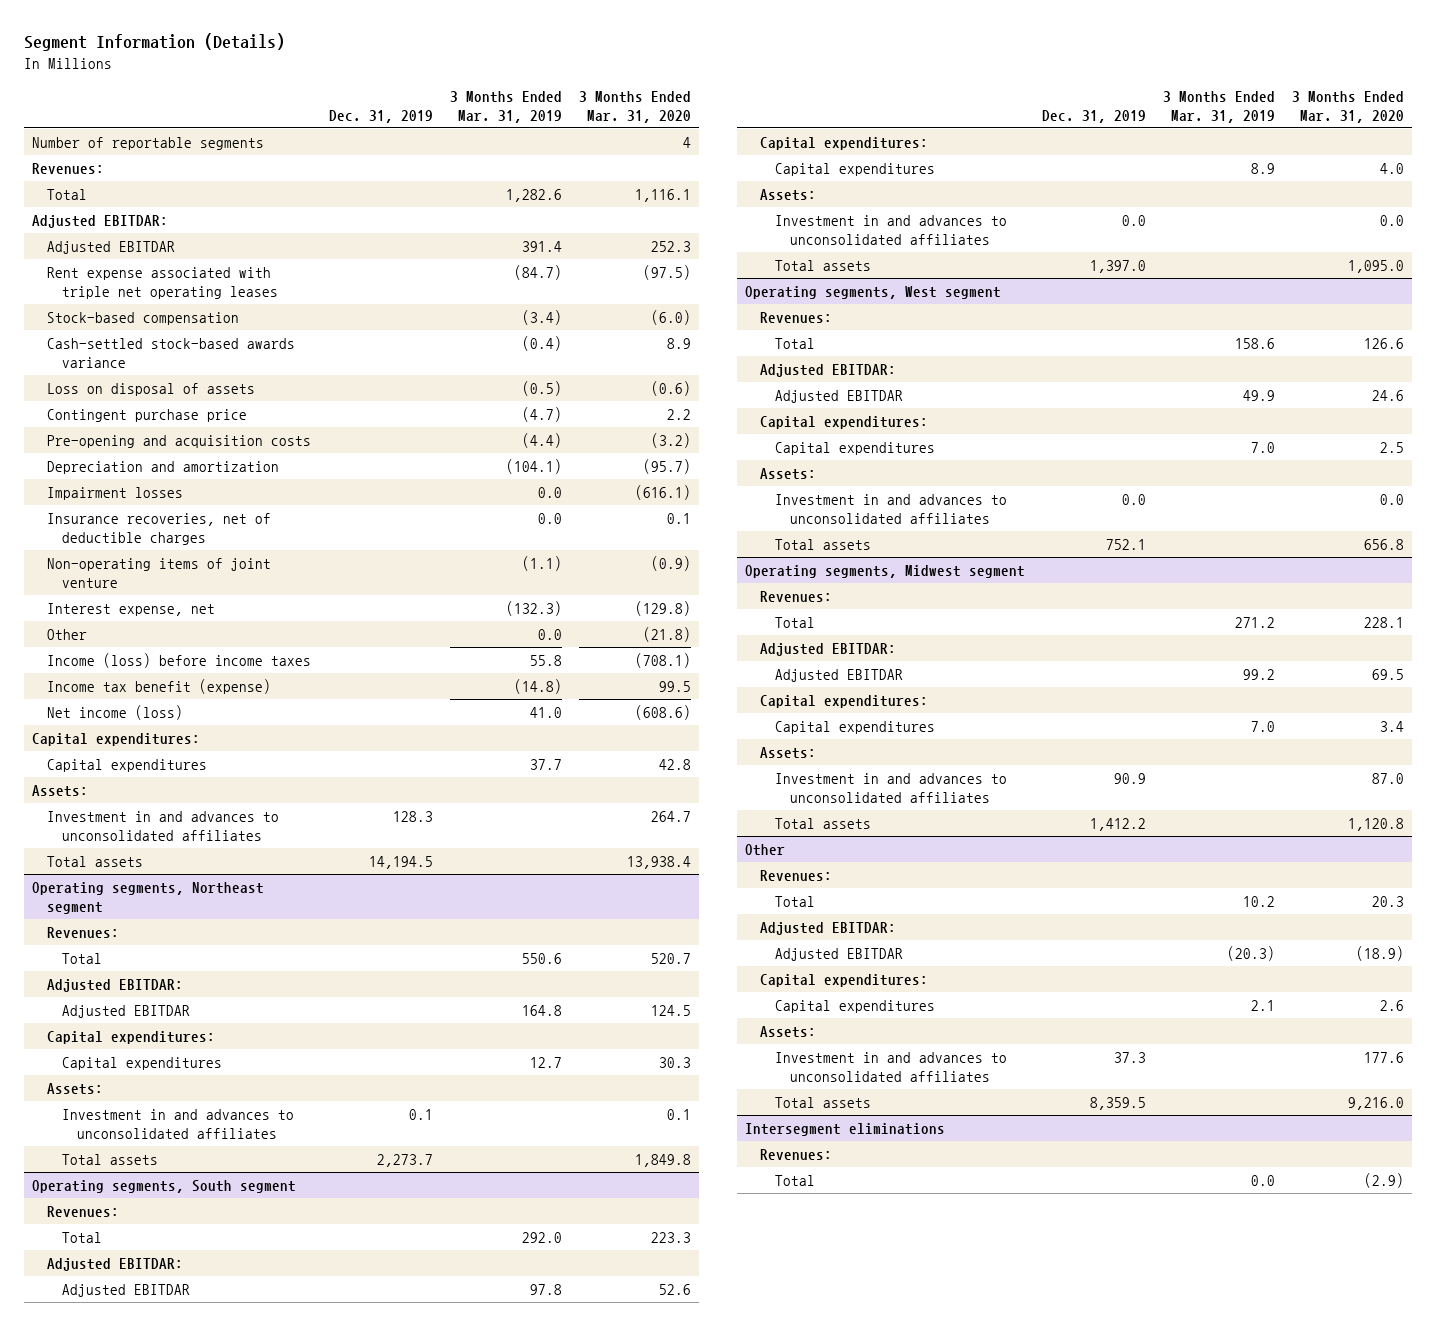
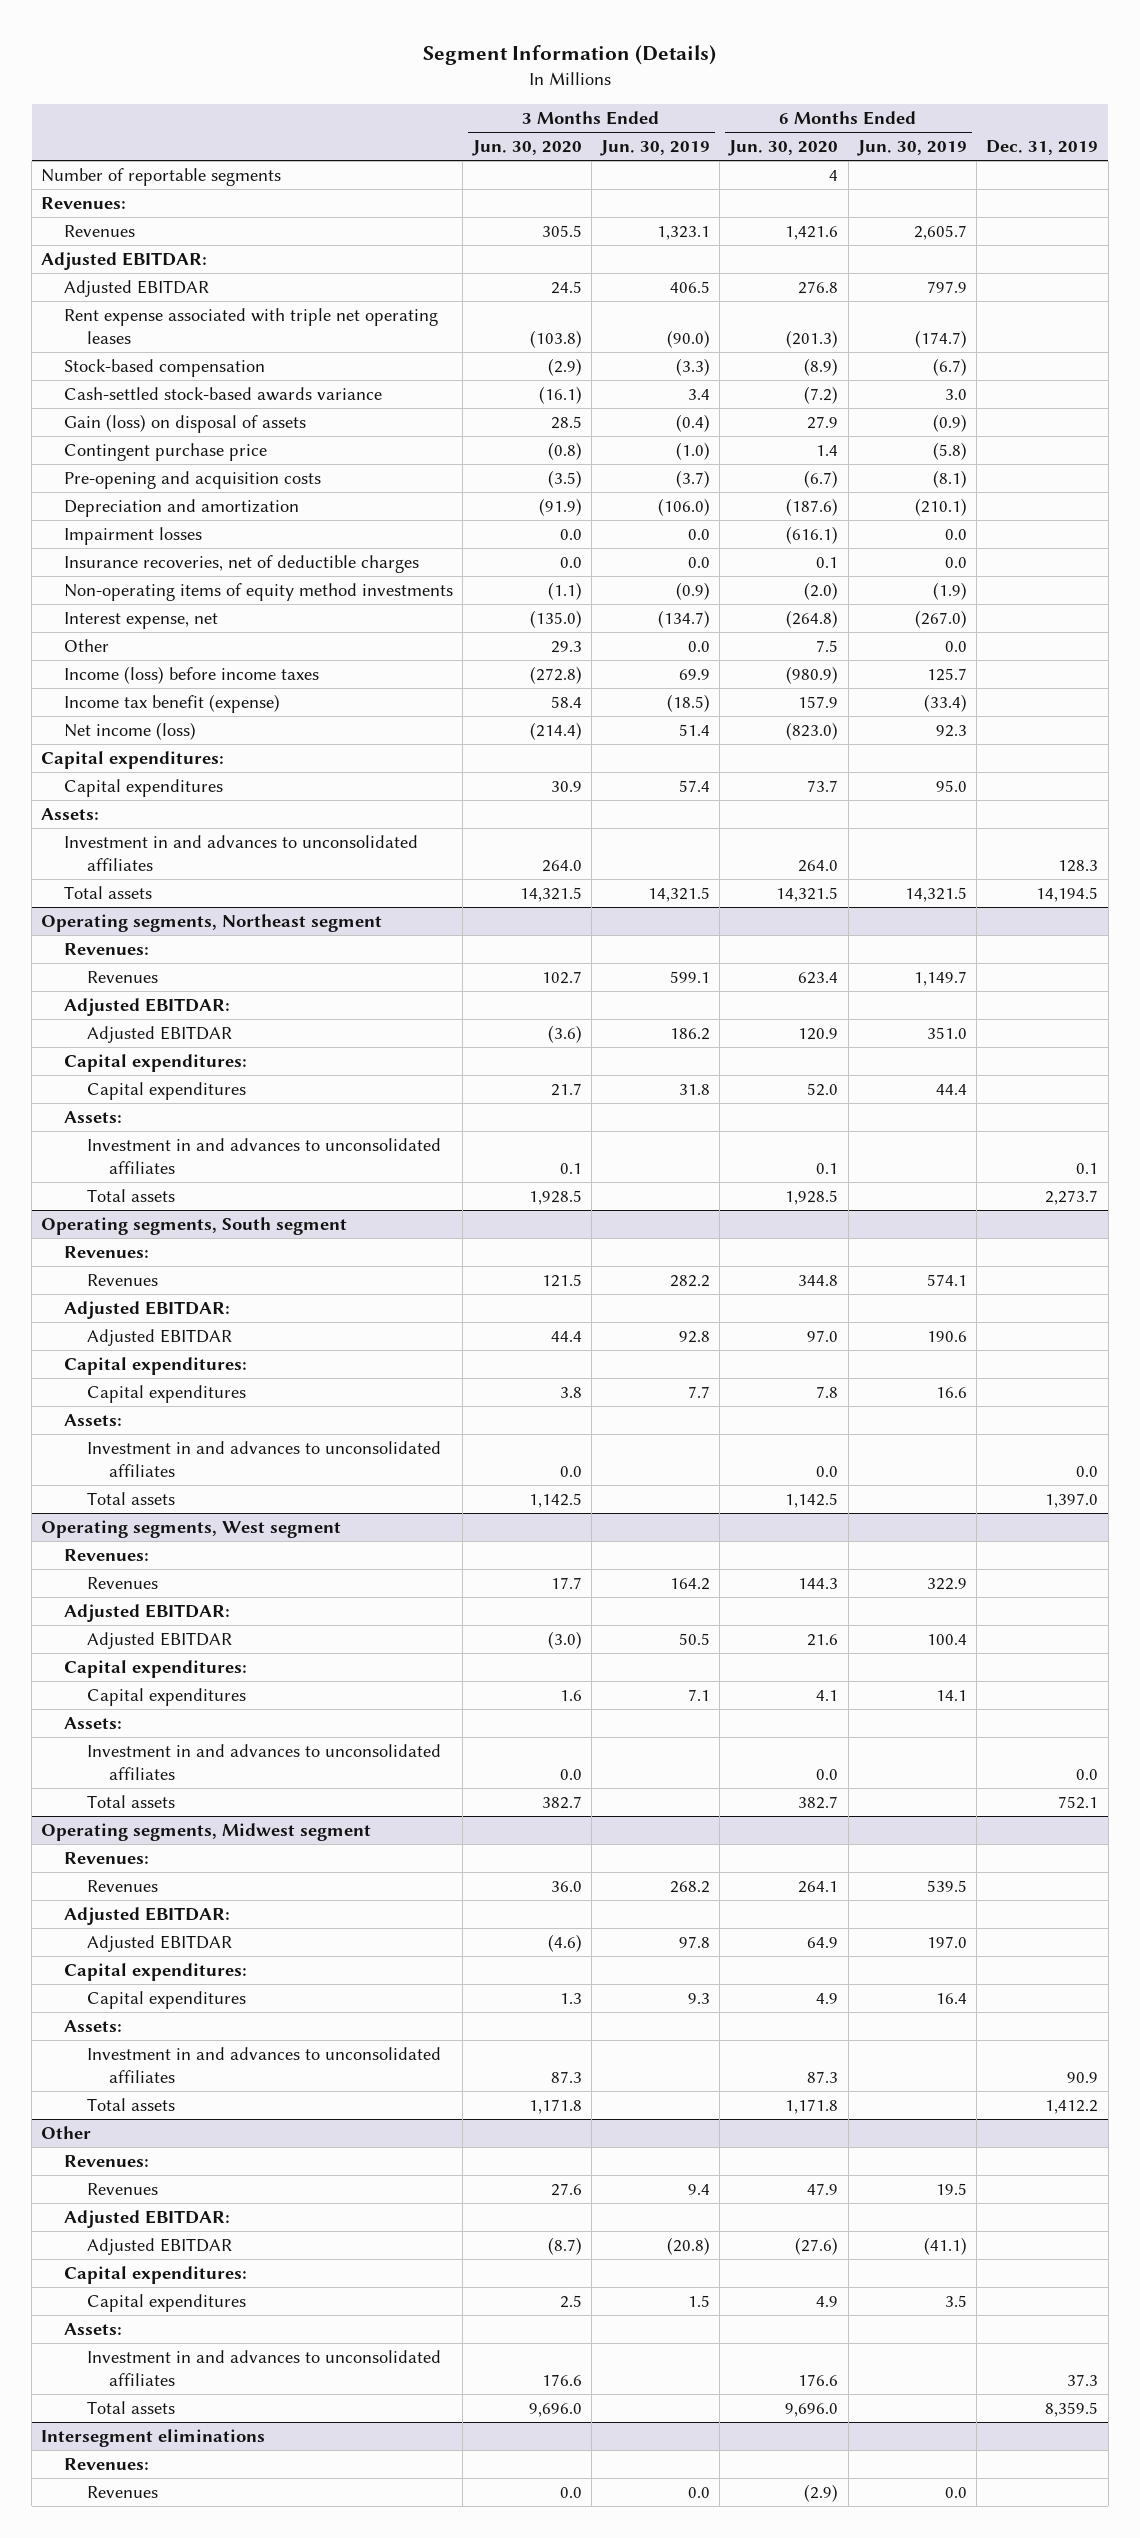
- | Dec. 31, 2019 | 3 Months Ended Mar. 31, 2019 | 3 Months Ended Mar. 31, 2020
+ | 3 Months Ended Jun. 30, 2020 | 3 Months Ended Jun. 30, 2019 | 6 Months Ended Jun. 30, 2020 | 6 Months Ended Jun. 30, 2019 | Dec. 31, 2019
- Total | | 1,282.6 | 1,116.1
+ Revenues | 305.5 | 1,323.1 | 1,421.6 | 2,605.7 |
- Loss on disposal of assets | | (0.5) | (0.6)
+ Gain (loss) on disposal of assets | 28.5 | (0.4) | 27.9 | (0.9) |
- Non-operating items of joint venture | | (1.1) | (0.9)
+ Non-operating items of equity method investments | (1.1) | (0.9) | (2.0) | (1.9) |
@ Operating segments, Northeast segment
- Total | | 550.6 | 520.7
+ Revenues | 102.7 | 599.1 | 623.4 | 1,149.7 |
@ Operating segments, South segment
- Total | | 292.0 | 223.3
+ Revenues | 121.5 | 282.2 | 344.8 | 574.1 |
@ Operating segments, West segment
- Total | | 158.6 | 126.6
+ Revenues | 17.7 | 164.2 | 144.3 | 322.9 |
@ Operating segments, Midwest segment
- Total | | 271.2 | 228.1
+ Revenues | 36.0 | 268.2 | 264.1 | 539.5 |
@ Other
- Total | | 10.2 | 20.3
+ Revenues | 27.6 | 9.4 | 47.9 | 19.5 |
@ Intersegment eliminations
- Total | | 0.0 | (2.9)
+ Revenues | 0.0 | 0.0 | (2.9) | 0.0 |

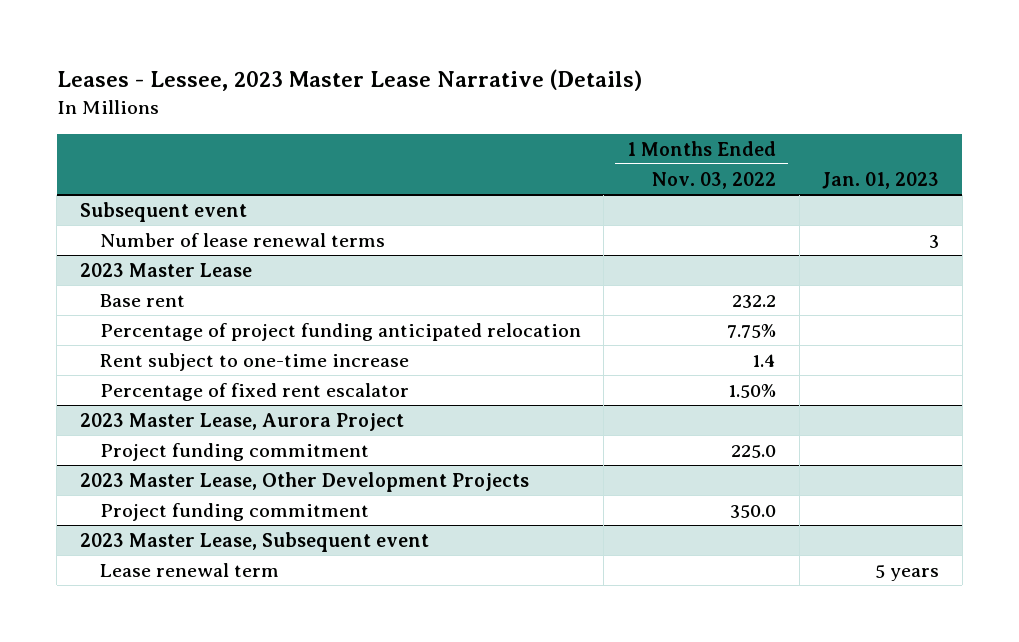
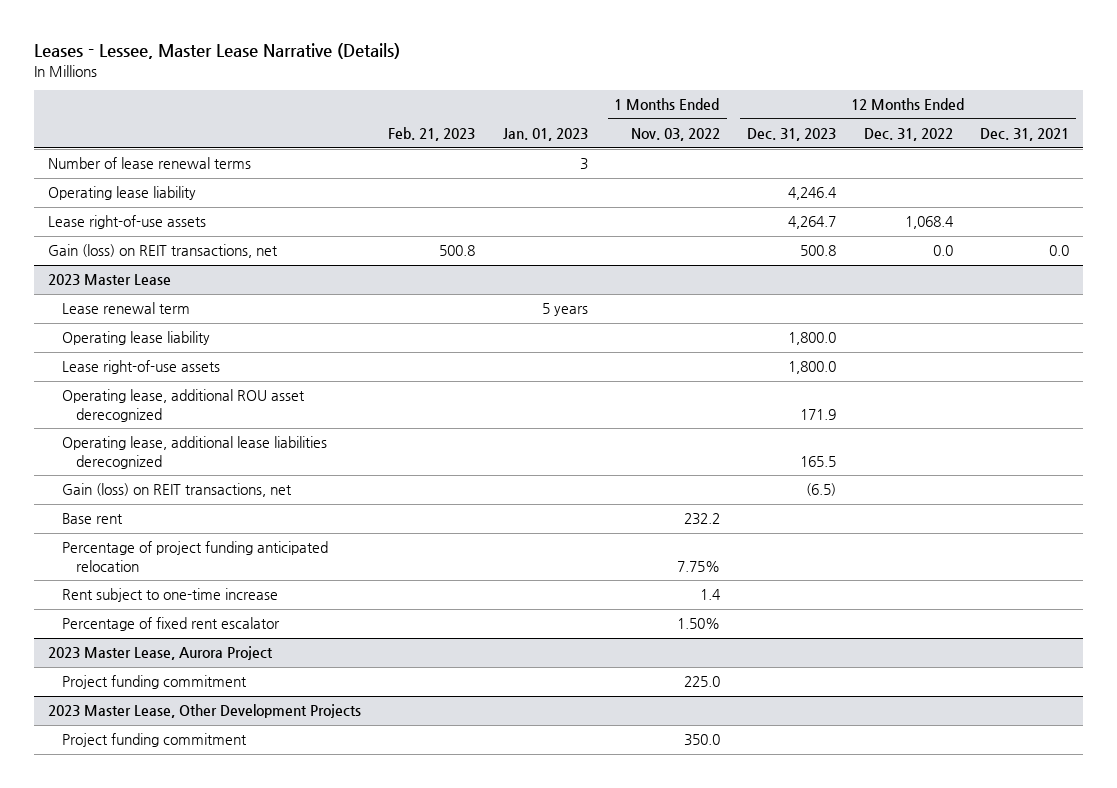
- Leases - Lessee, 2023 Master Lease Narrative (Details)
+ Leases - Lessee, Master Lease Narrative (Details)
- | 1 Months Ended Nov. 03, 2022 | Jan. 01, 2023
+ | Feb. 21, 2023 | Jan. 01, 2023 | 1 Months Ended Nov. 03, 2022 | 12 Months Ended Dec. 31, 2023 | 12 Months Ended Dec. 31, 2022 | 12 Months Ended Dec. 31, 2021
- Subsequent event
+ Operating lease liability | | | | 4,246.4 | |
+ Lease right-of-use assets | | | | 4,264.7 | 1,068.4 |
+ Gain (loss) on REIT transactions, net | 500.8 | | | 500.8 | 0.0 | 0.0
@ 2023 Master Lease
+ Lease renewal term | | 5 years | | | |
+ Operating lease liability | | | | 1,800.0 | |
+ Lease right-of-use assets | | | | 1,800.0 | |
+ Operating lease, additional ROU asset derecognized | | | | 171.9 | |
+ Operating lease, additional lease liabilities derecognized | | | | 165.5 | |
+ Gain (loss) on REIT transactions, net | | | | (6.5) | |
- 2023 Master Lease, Subsequent event
- Lease renewal term | | 5 years

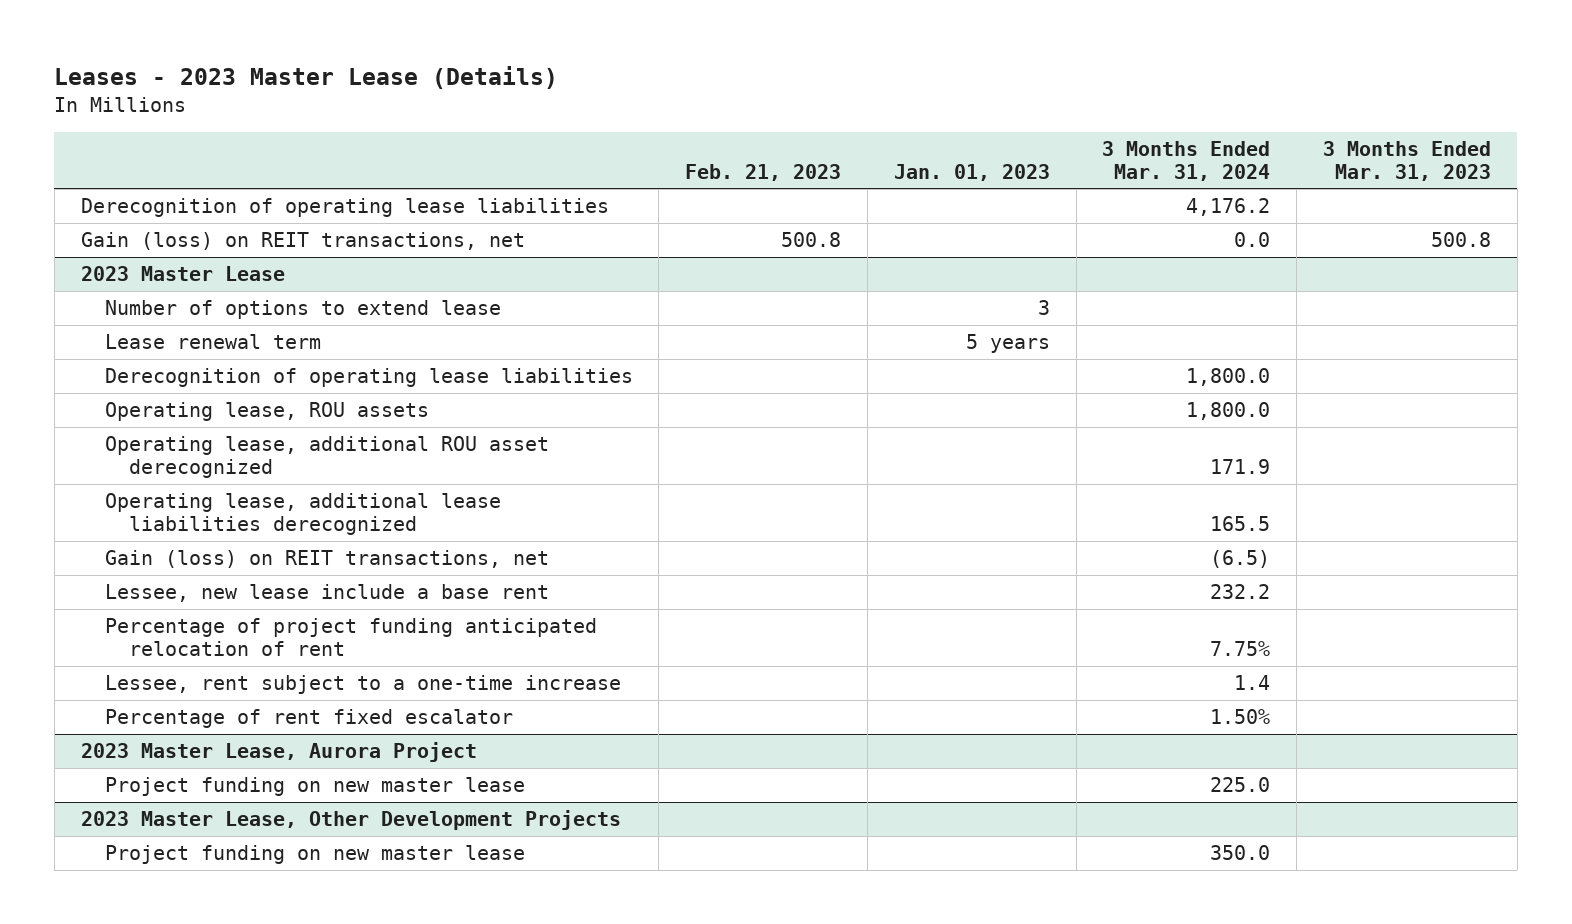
- Leases - Lessee, Master Lease Narrative (Details)
+ Leases - 2023 Master Lease (Details)
- | Feb. 21, 2023 | Jan. 01, 2023 | 1 Months Ended Nov. 03, 2022 | 12 Months Ended Dec. 31, 2023 | 12 Months Ended Dec. 31, 2022 | 12 Months Ended Dec. 31, 2021
+ | Feb. 21, 2023 | Jan. 01, 2023 | 3 Months Ended Mar. 31, 2024 | 3 Months Ended Mar. 31, 2023
- Number of lease renewal terms | | 3 | | | |
- Operating lease liability | | | | 4,246.4 | |
- Lease right-of-use assets | | | | 4,264.7 | 1,068.4 |
+ Derecognition of operating lease liabilities | | | 4,176.2 |
@ 2023 Master Lease
+ Number of options to extend lease | | 3 | |
- Operating lease liability | | | | 1,800.0 | |
- Lease right-of-use assets | | | | 1,800.0 | |
+ Derecognition of operating lease liabilities | | | 1,800.0 |
+ Operating lease, ROU assets | | | 1,800.0 |
- Base rent | | | 232.2 | | |
- Percentage of project funding anticipated relocation | | | 7.75% | | |
- Rent subject to one-time increase | | | 1.4 | | |
- Percentage of fixed rent escalator | | | 1.50% | | |
+ Lessee, new lease include a base rent | | | 232.2 |
+ Percentage of project funding anticipated relocation of rent | | | 7.75% |
+ Lessee, rent subject to a one-time increase | | | 1.4 |
+ Percentage of rent fixed escalator | | | 1.50% |
@ 2023 Master Lease, Aurora Project
- Project funding commitment | | | 225.0 | | |
+ Project funding on new master lease | | | 225.0 |
@ 2023 Master Lease, Other Development Projects
- Project funding commitment | | | 350.0 | | |
+ Project funding on new master lease | | | 350.0 |

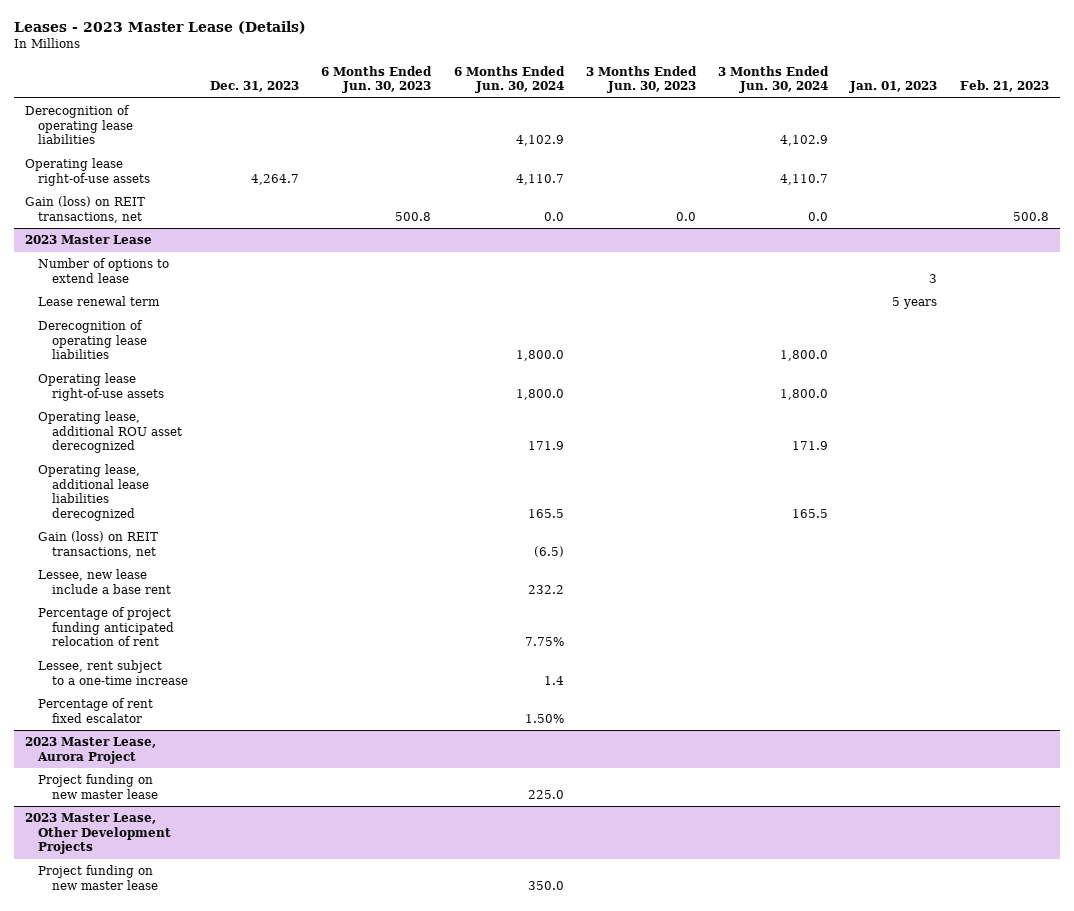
- | Feb. 21, 2023 | Jan. 01, 2023 | 3 Months Ended Mar. 31, 2024 | 3 Months Ended Mar. 31, 2023
+ | Dec. 31, 2023 | 6 Months Ended Jun. 30, 2023 | 6 Months Ended Jun. 30, 2024 | 3 Months Ended Jun. 30, 2023 | 3 Months Ended Jun. 30, 2024 | Jan. 01, 2023 | Feb. 21, 2023
+ Operating lease right-of-use assets | 4,264.7 | | 4,110.7 | | 4,110.7 | |
@ 2023 Master Lease
- Operating lease, ROU assets | | | 1,800.0 |
+ Operating lease right-of-use assets | | | 1,800.0 | | 1,800.0 | |

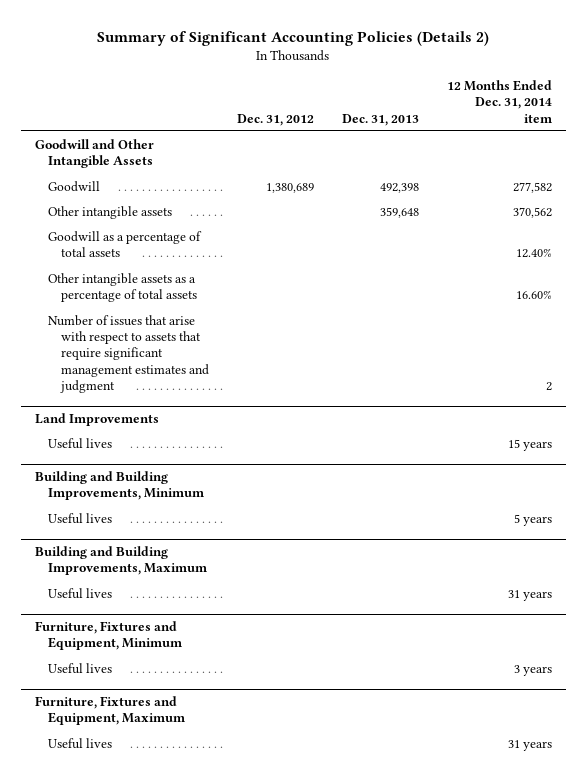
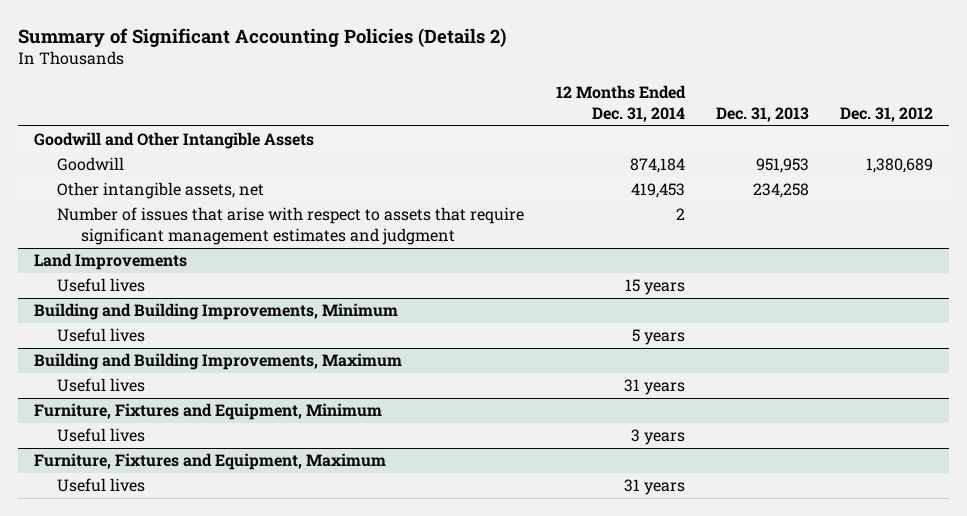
- | Dec. 31, 2012 | Dec. 31, 2013 | 12 Months Ended Dec. 31, 2014 item
+ | 12 Months Ended Dec. 31, 2014 | Dec. 31, 2013 | Dec. 31, 2012
- Goodwill | 1,380,689 | 492,398 | 277,582
- Other intangible assets | | 359,648 | 370,562
- Goodwill as a percentage of total assets | | | 12.40%
- Other intangible assets as a percentage of total assets | | | 16.60%
+ Goodwill | 874,184 | 951,953 | 1,380,689
+ Other intangible assets, net | 419,453 | 234,258 |

